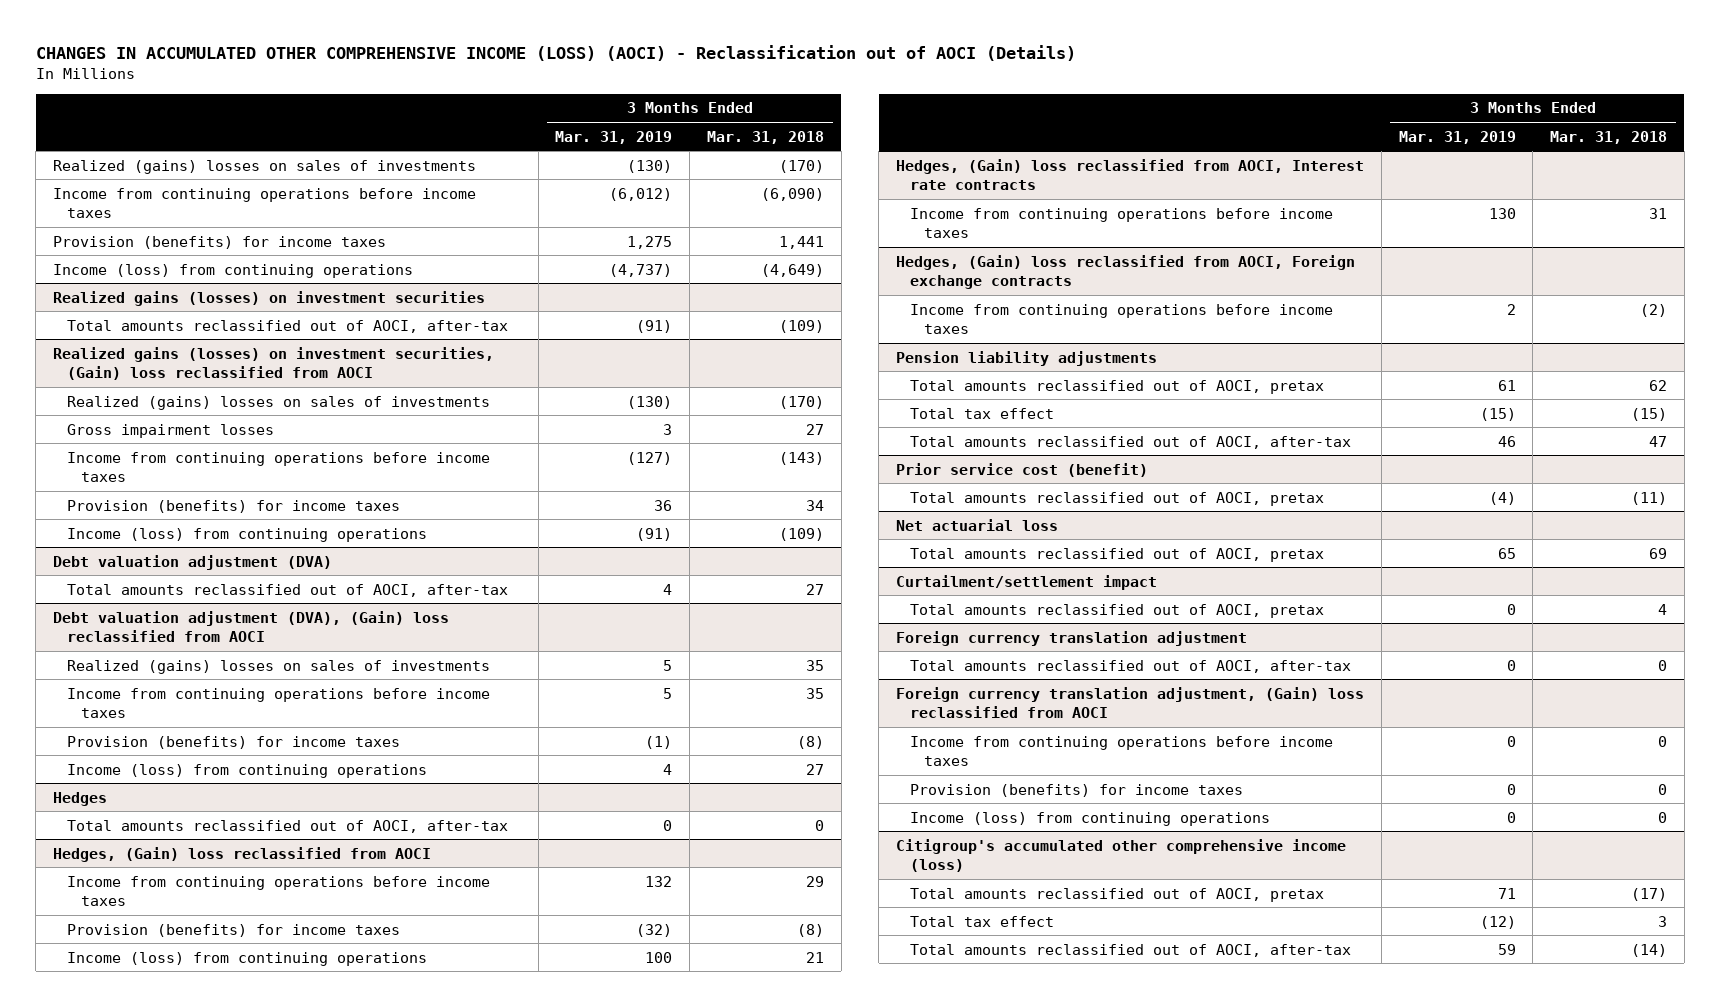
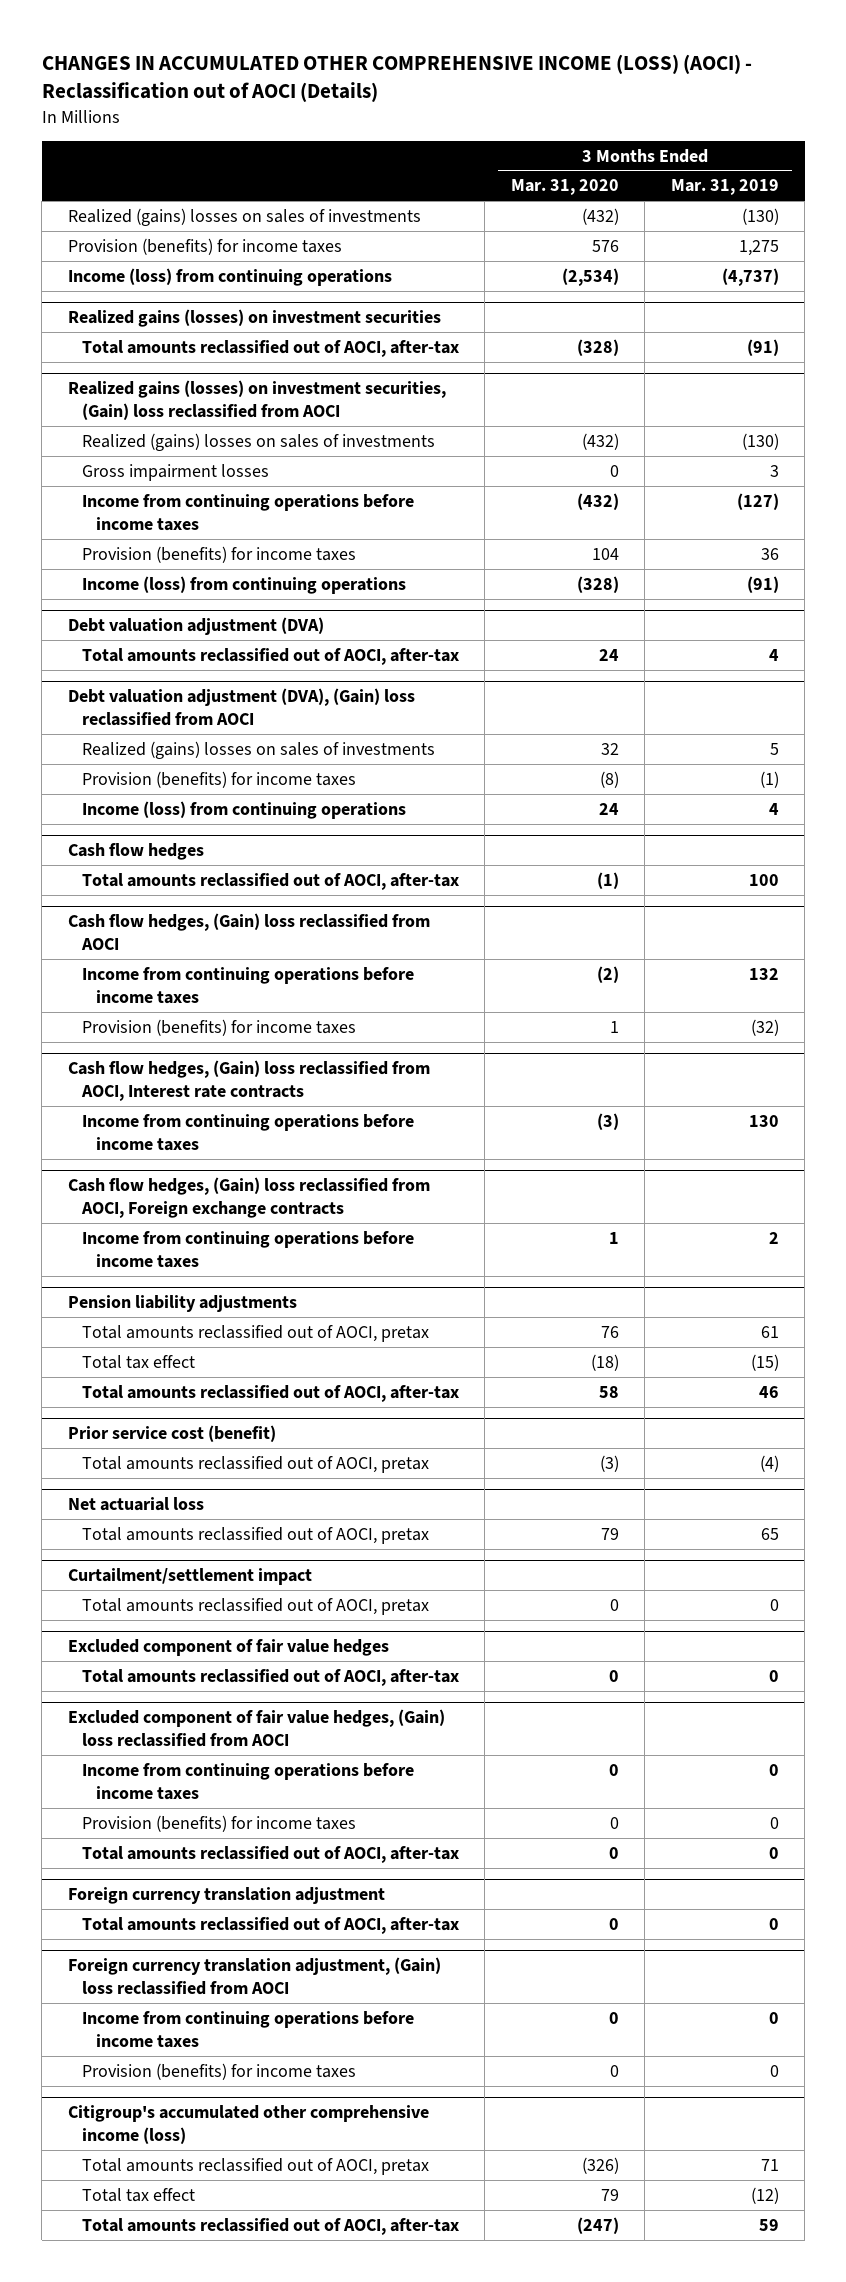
- | 3 Months Ended Mar. 31, 2019 | 3 Months Ended Mar. 31, 2018
+ | 3 Months Ended Mar. 31, 2020 | 3 Months Ended Mar. 31, 2019
- Income from continuing operations before income taxes | (6,012) | (6,090)
@ Debt valuation adjustment (DVA), (Gain) loss reclassified from AOCI
- Income from continuing operations before income taxes | 5 | 35
- Hedges
- Total amounts reclassified out of AOCI, after-tax | 0 | 0
- Hedges, (Gain) loss reclassified from AOCI
+ Cash flow hedges
+ Total amounts reclassified out of AOCI, after-tax | (1) | 100
+ Cash flow hedges, (Gain) loss reclassified from AOCI
- Income (loss) from continuing operations | 100 | 21
- Hedges, (Gain) loss reclassified from AOCI, Interest rate contracts
+ Cash flow hedges, (Gain) loss reclassified from AOCI, Interest rate contracts
- Hedges, (Gain) loss reclassified from AOCI, Foreign exchange contracts
+ Cash flow hedges, (Gain) loss reclassified from AOCI, Foreign exchange contracts
+ Excluded component of fair value hedges
+ Total amounts reclassified out of AOCI, after-tax | 0 | 0
+ Excluded component of fair value hedges, (Gain) loss reclassified from AOCI
+ Income from continuing operations before income taxes | 0 | 0
+ Provision (benefits) for income taxes | 0 | 0
+ Total amounts reclassified out of AOCI, after-tax | 0 | 0
@ Foreign currency translation adjustment, (Gain) loss reclassified from AOCI
- Income (loss) from continuing operations | 0 | 0

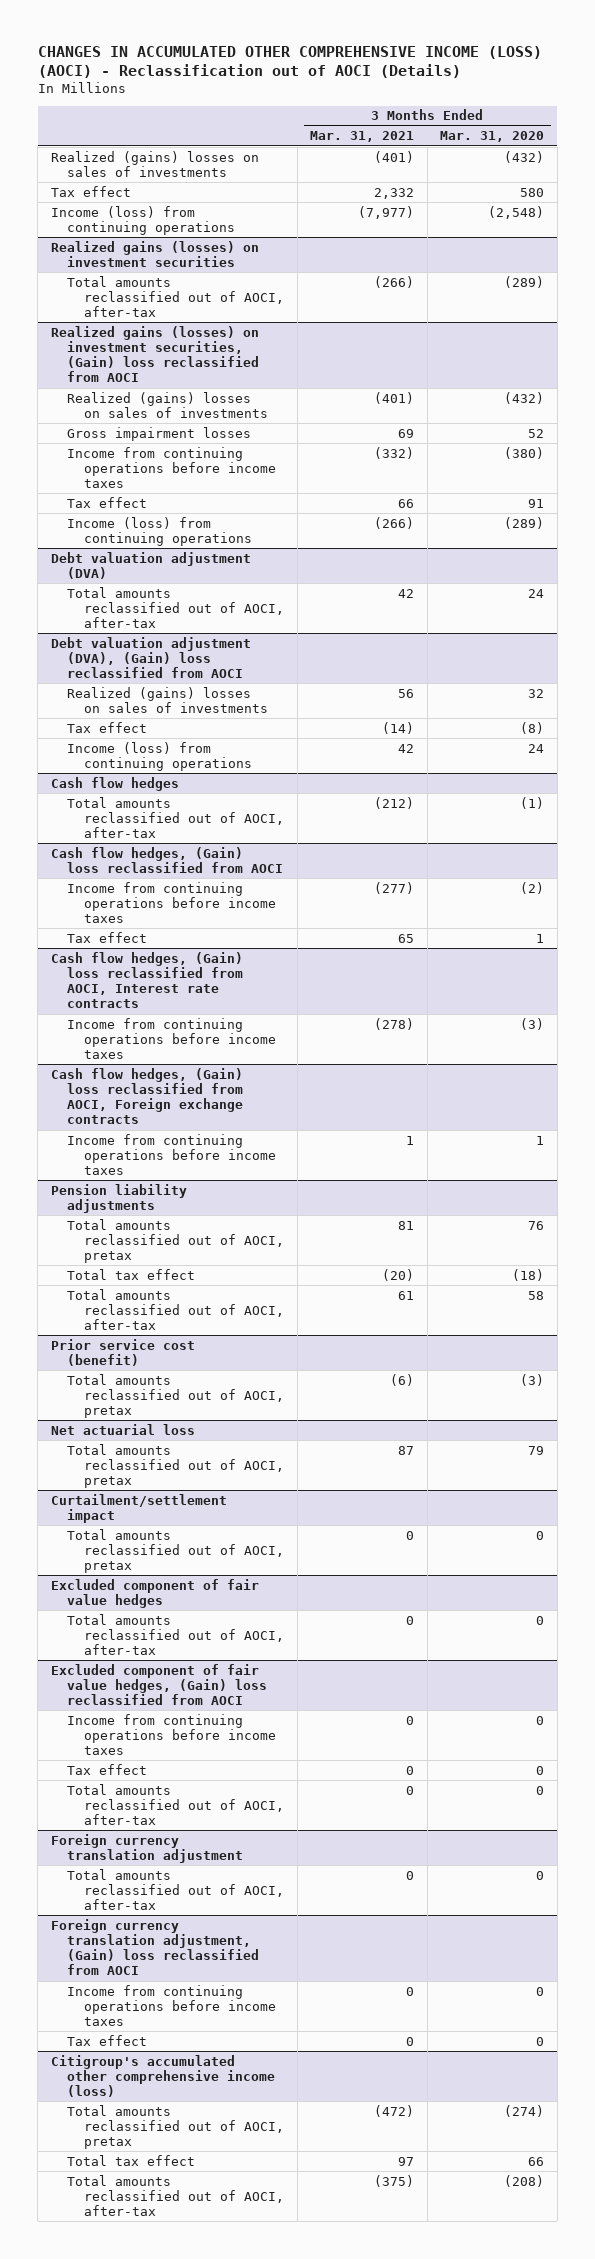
- | 3 Months Ended Mar. 31, 2020 | 3 Months Ended Mar. 31, 2019
+ | 3 Months Ended Mar. 31, 2021 | 3 Months Ended Mar. 31, 2020
- Provision (benefits) for income taxes | 576 | 1,275
- Income (loss) from continuing operations | (2,534) | (4,737)
+ Tax effect | 2,332 | 580
+ Income (loss) from continuing operations | (7,977) | (2,548)
@ Realized gains (losses) on investment securities
- Total amounts reclassified out of AOCI, after-tax | (328) | (91)
+ Total amounts reclassified out of AOCI, after-tax | (266) | (289)
@ Realized gains (losses) on investment securities, (Gain) loss reclassified from AOCI
- Gross impairment losses | 0 | 3
- Income from continuing operations before income taxes | (432) | (127)
- Provision (benefits) for income taxes | 104 | 36
- Income (loss) from continuing operations | (328) | (91)
+ Gross impairment losses | 69 | 52
+ Income from continuing operations before income taxes | (332) | (380)
+ Tax effect | 66 | 91
+ Income (loss) from continuing operations | (266) | (289)
@ Debt valuation adjustment (DVA), (Gain) loss reclassified from AOCI
- Provision (benefits) for income taxes | (8) | (1)
+ Tax effect | (14) | (8)
@ Cash flow hedges, (Gain) loss reclassified from AOCI
- Provision (benefits) for income taxes | 1 | (32)
+ Tax effect | 65 | 1
@ Excluded component of fair value hedges, (Gain) loss reclassified from AOCI
- Provision (benefits) for income taxes | 0 | 0
+ Tax effect | 0 | 0
@ Foreign currency translation adjustment, (Gain) loss reclassified from AOCI
- Provision (benefits) for income taxes | 0 | 0
+ Tax effect | 0 | 0
@ Citigroup's accumulated other comprehensive income (loss)
- Total amounts reclassified out of AOCI, pretax | (326) | 71
- Total tax effect | 79 | (12)
- Total amounts reclassified out of AOCI, after-tax | (247) | 59
+ Total amounts reclassified out of AOCI, pretax | (472) | (274)
+ Total tax effect | 97 | 66
+ Total amounts reclassified out of AOCI, after-tax | (375) | (208)

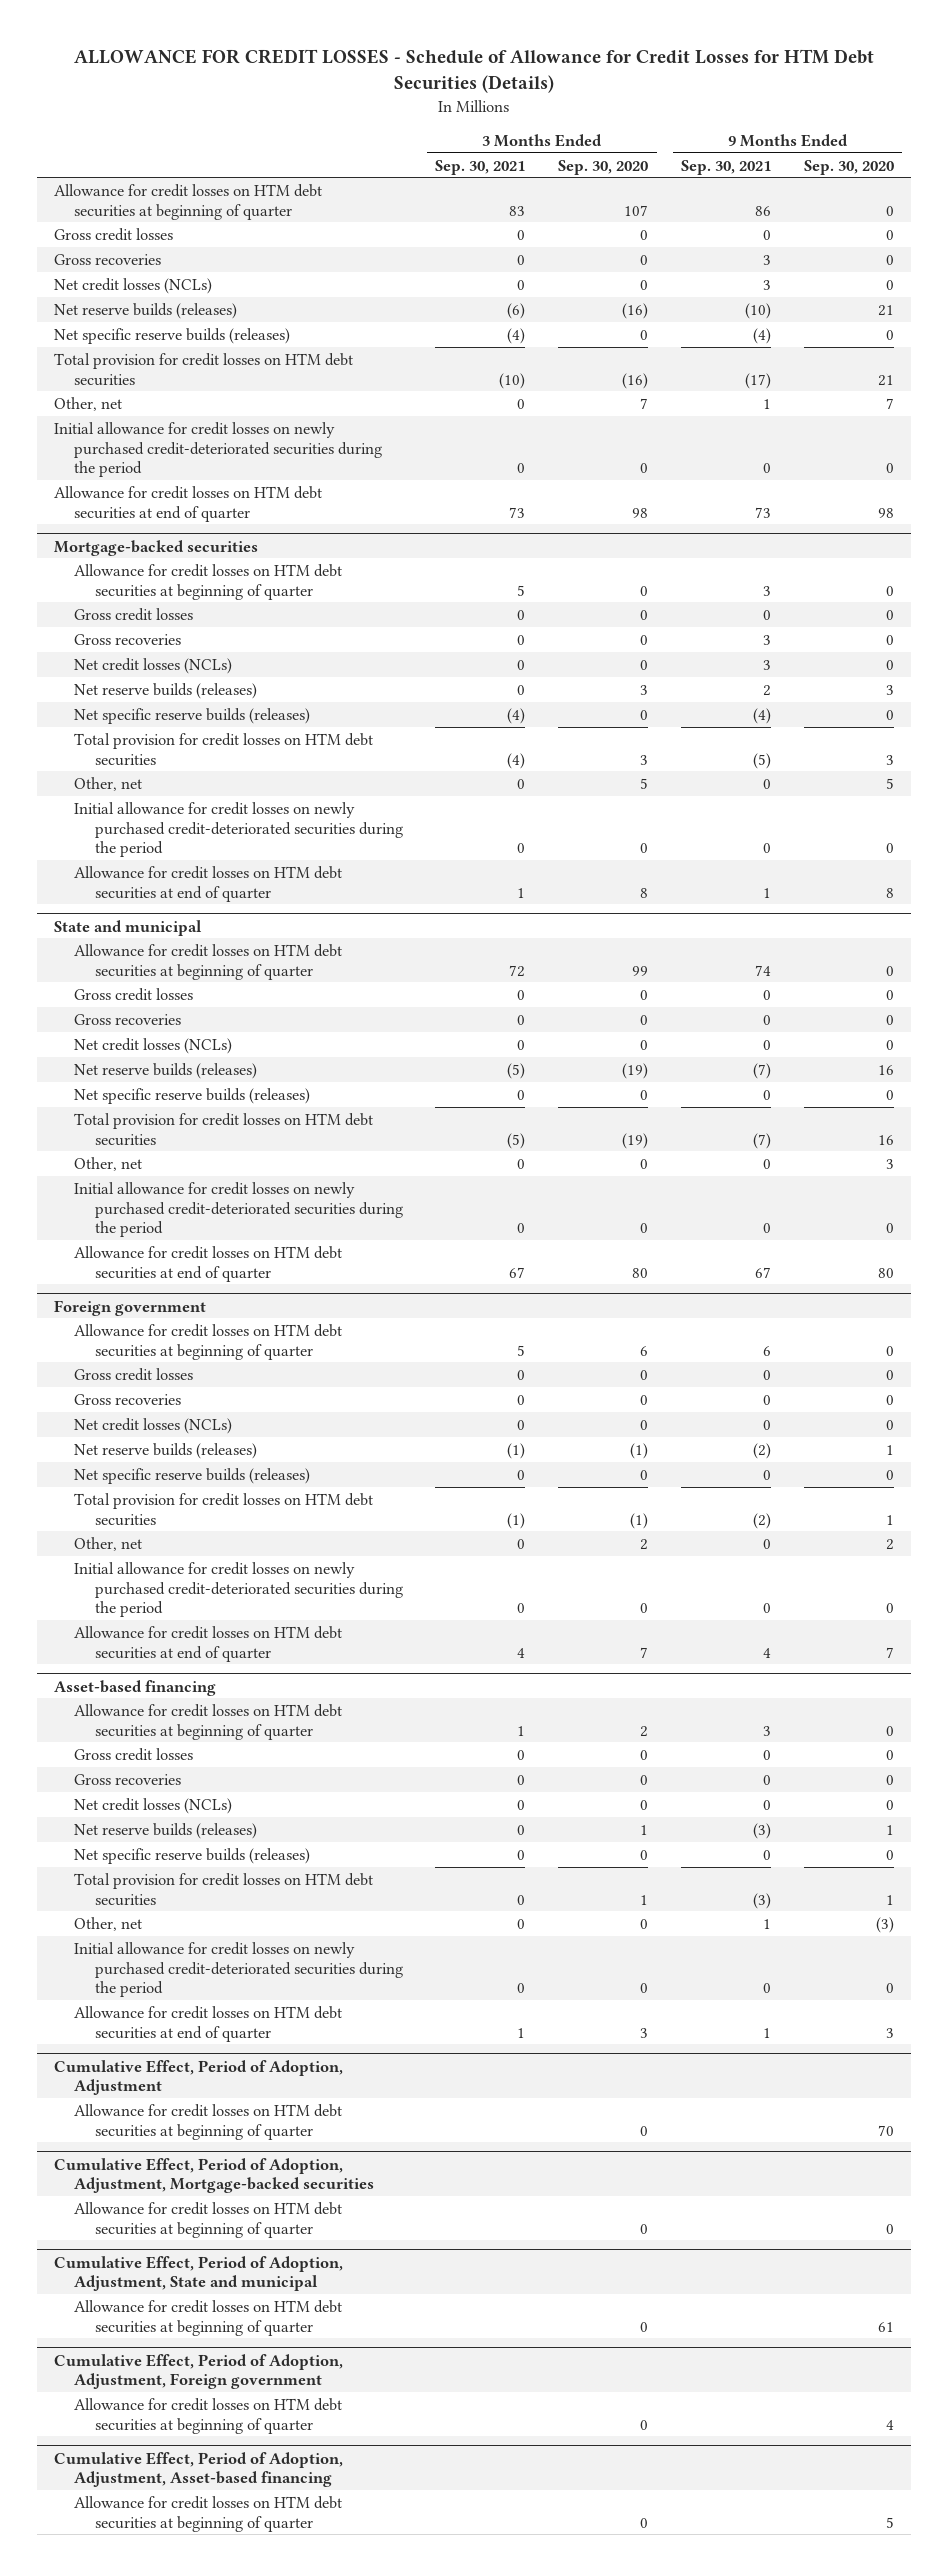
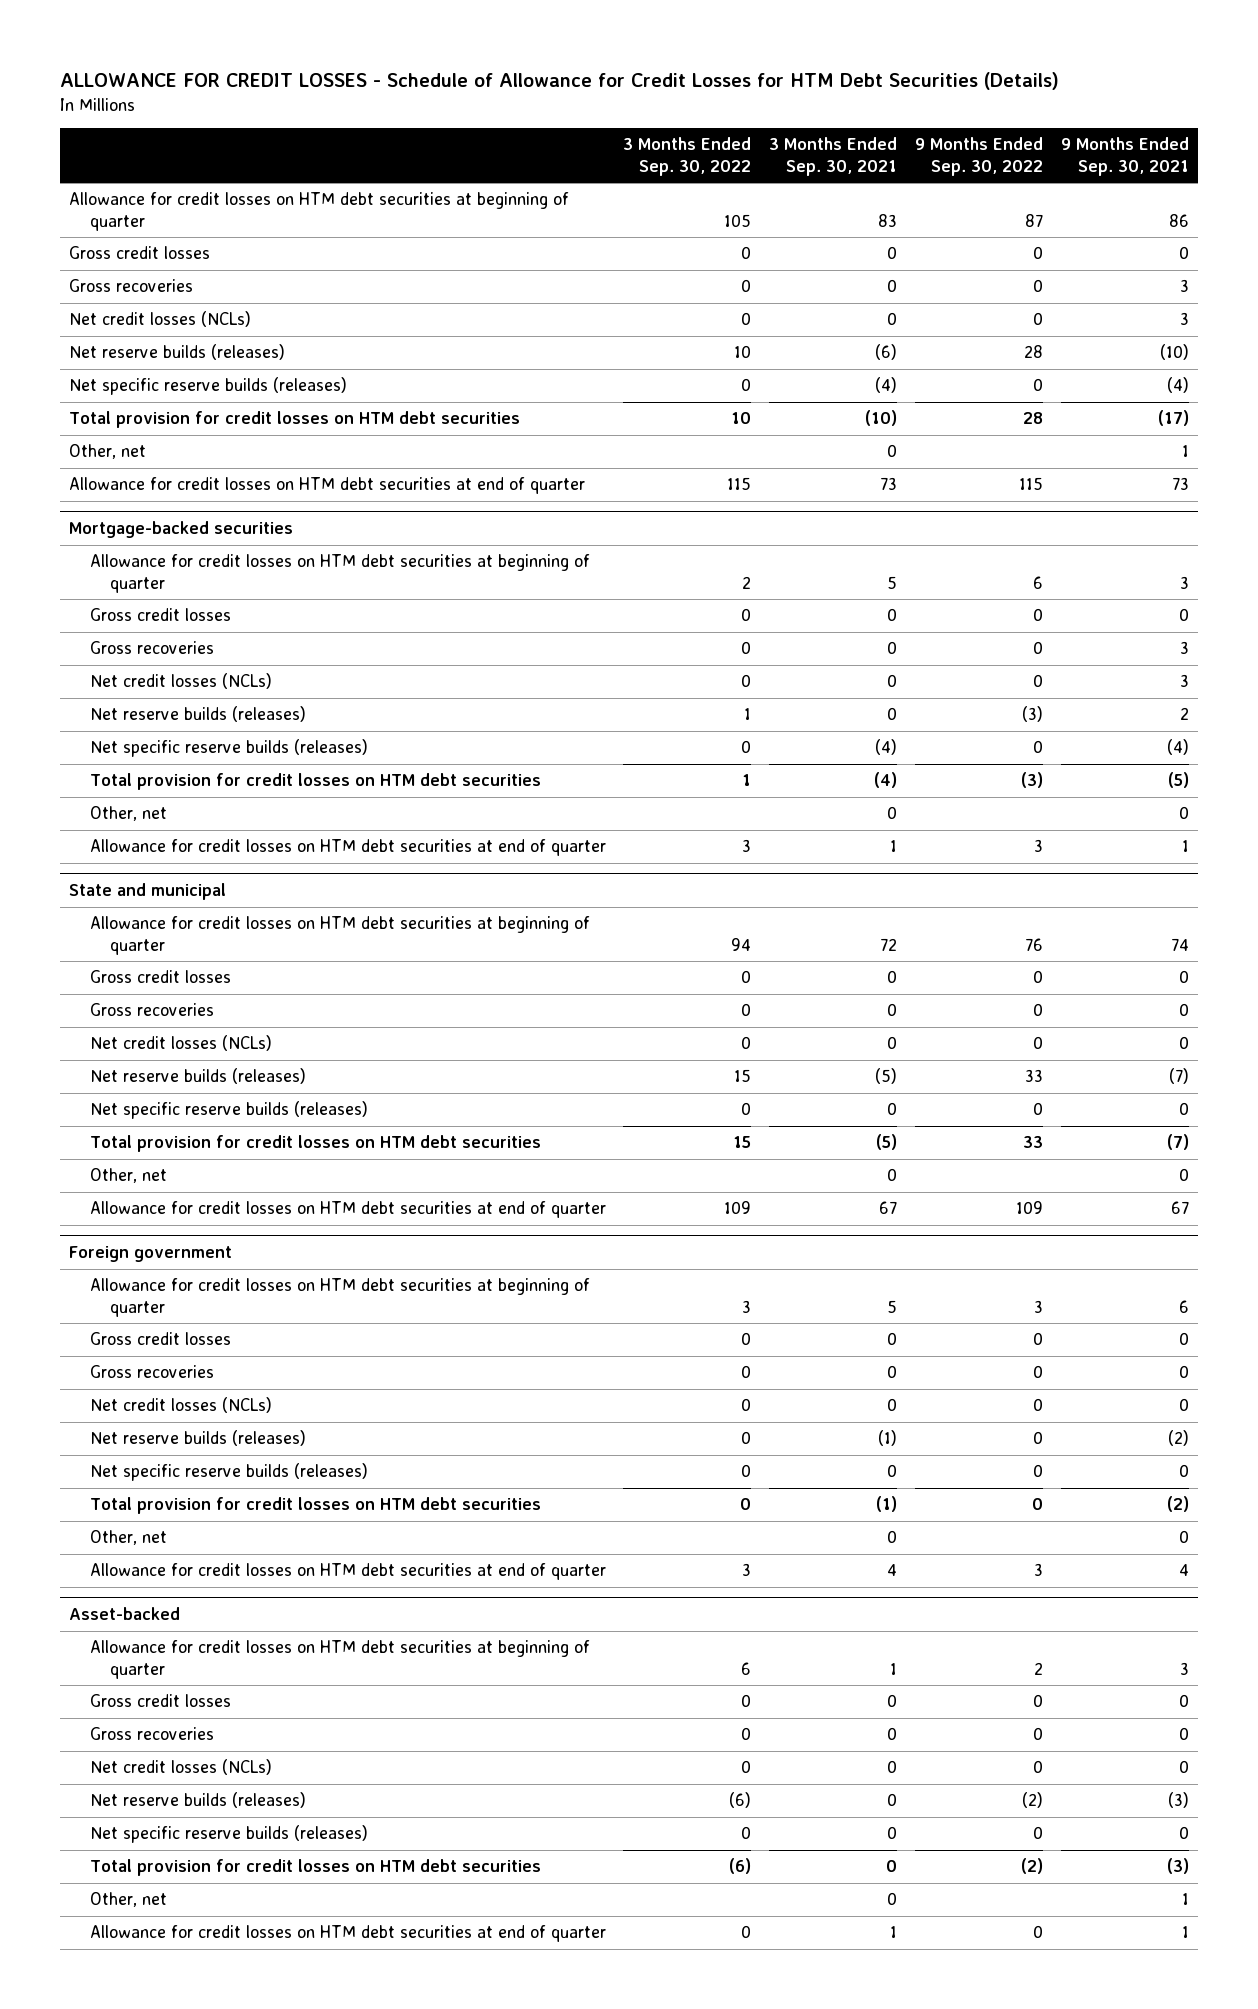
- | 3 Months Ended Sep. 30, 2021 | 3 Months Ended Sep. 30, 2020 | 9 Months Ended Sep. 30, 2021 | 9 Months Ended Sep. 30, 2020
+ | 3 Months Ended Sep. 30, 2022 | 3 Months Ended Sep. 30, 2021 | 9 Months Ended Sep. 30, 2022 | 9 Months Ended Sep. 30, 2021
- Initial allowance for credit losses on newly purchased credit-deteriorated securities during the period | 0 | 0 | 0 | 0
@ Mortgage-backed securities
- Initial allowance for credit losses on newly purchased credit-deteriorated securities during the period | 0 | 0 | 0 | 0
@ State and municipal
- Initial allowance for credit losses on newly purchased credit-deteriorated securities during the period | 0 | 0 | 0 | 0
@ Foreign government
- Initial allowance for credit losses on newly purchased credit-deteriorated securities during the period | 0 | 0 | 0 | 0
- Asset-based financing
+ Asset-backed
- Initial allowance for credit losses on newly purchased credit-deteriorated securities during the period | 0 | 0 | 0 | 0
- Cumulative Effect, Period of Adoption, Adjustment
- Allowance for credit losses on HTM debt securities at beginning of quarter | | 0 | | 70
- Cumulative Effect, Period of Adoption, Adjustment, Mortgage-backed securities
- Allowance for credit losses on HTM debt securities at beginning of quarter | | 0 | | 0
- Cumulative Effect, Period of Adoption, Adjustment, State and municipal
- Allowance for credit losses on HTM debt securities at beginning of quarter | | 0 | | 61
- Cumulative Effect, Period of Adoption, Adjustment, Foreign government
- Allowance for credit losses on HTM debt securities at beginning of quarter | | 0 | | 4
- Cumulative Effect, Period of Adoption, Adjustment, Asset-based financing
- Allowance for credit losses on HTM debt securities at beginning of quarter | | 0 | | 5

